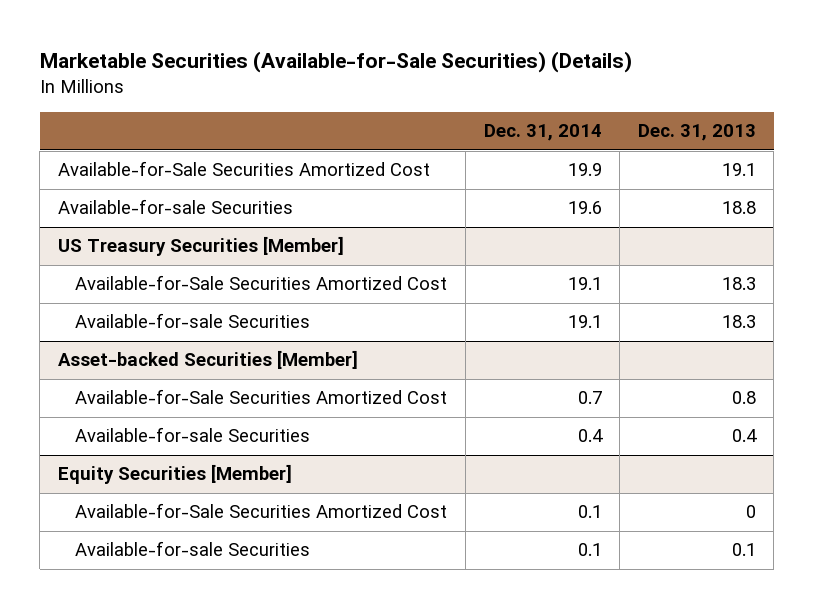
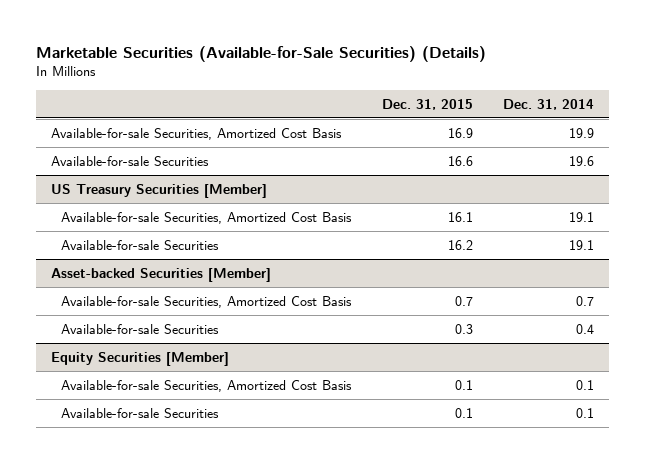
- | Dec. 31, 2014 | Dec. 31, 2013
+ | Dec. 31, 2015 | Dec. 31, 2014
- Available-for-Sale Securities Amortized Cost | 19.9 | 19.1
+ Available-for-sale Securities, Amortized Cost Basis | 16.9 | 19.9
@ US Treasury Securities [Member]
- Available-for-Sale Securities Amortized Cost | 19.1 | 18.3
+ Available-for-sale Securities, Amortized Cost Basis | 16.1 | 19.1
@ Asset-backed Securities [Member]
- Available-for-Sale Securities Amortized Cost | 0.7 | 0.8
+ Available-for-sale Securities, Amortized Cost Basis | 0.7 | 0.7
@ Equity Securities [Member]
- Available-for-Sale Securities Amortized Cost | 0.1 | 0
+ Available-for-sale Securities, Amortized Cost Basis | 0.1 | 0.1

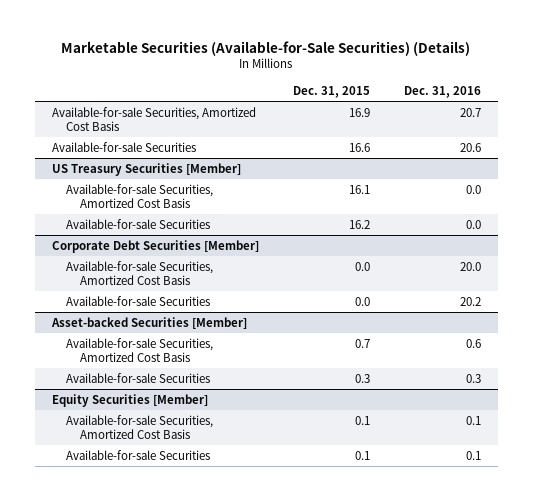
- | Dec. 31, 2015 | Dec. 31, 2014
+ | Dec. 31, 2015 | Dec. 31, 2016
+ Corporate Debt Securities [Member]
+ Available-for-sale Securities, Amortized Cost Basis | 0.0 | 20.0
+ Available-for-sale Securities | 0.0 | 20.2

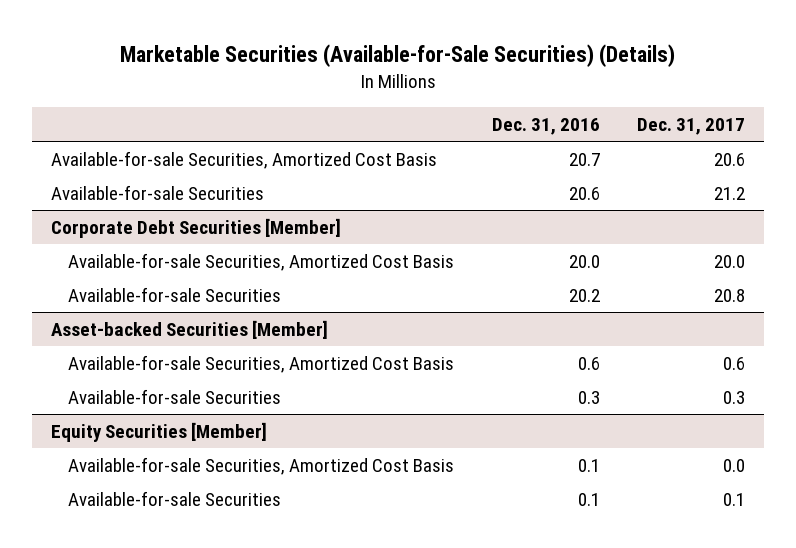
- | Dec. 31, 2015 | Dec. 31, 2016
+ | Dec. 31, 2016 | Dec. 31, 2017
- US Treasury Securities [Member]
- Available-for-sale Securities, Amortized Cost Basis | 16.1 | 0.0
- Available-for-sale Securities | 16.2 | 0.0

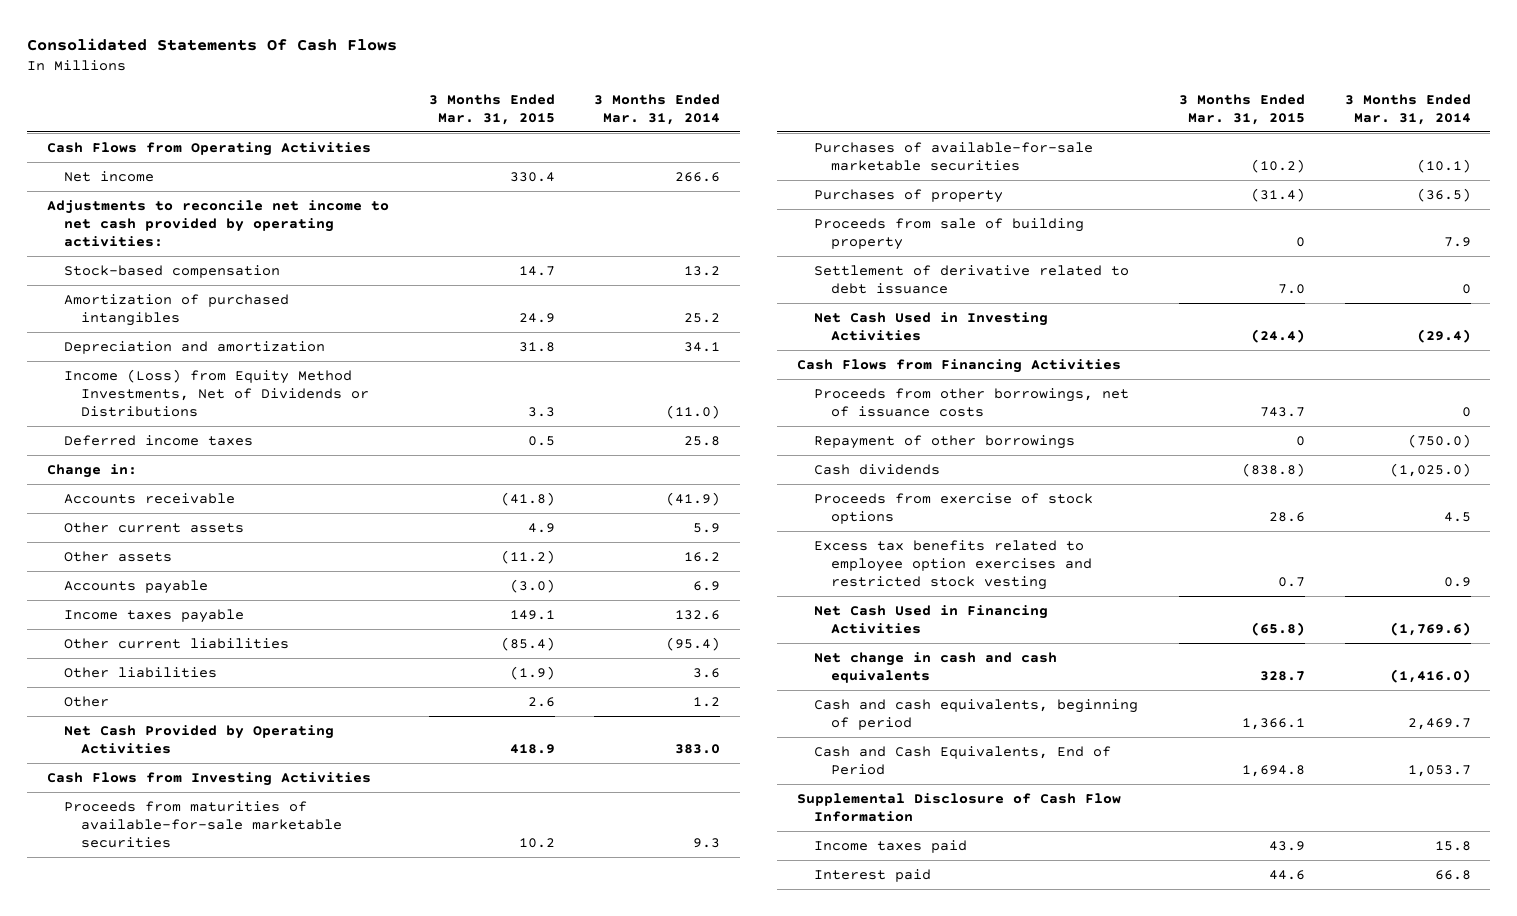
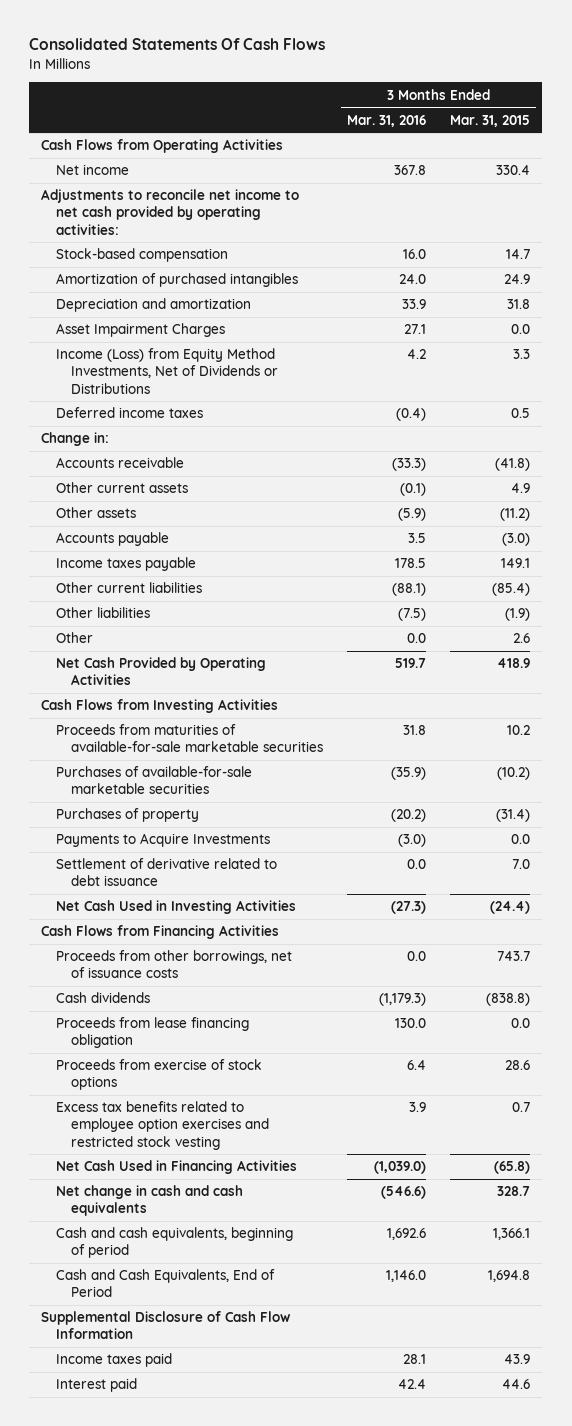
- | 3 Months Ended Mar. 31, 2015 | 3 Months Ended Mar. 31, 2014
+ | 3 Months Ended Mar. 31, 2016 | 3 Months Ended Mar. 31, 2015
+ Asset Impairment Charges | 27.1 | 0.0
- Proceeds from sale of building property | 0 | 7.9
+ Payments to Acquire Investments | (3.0) | 0.0
- Repayment of other borrowings | 0 | (750.0)
+ Proceeds from lease financing obligation | 130.0 | 0.0

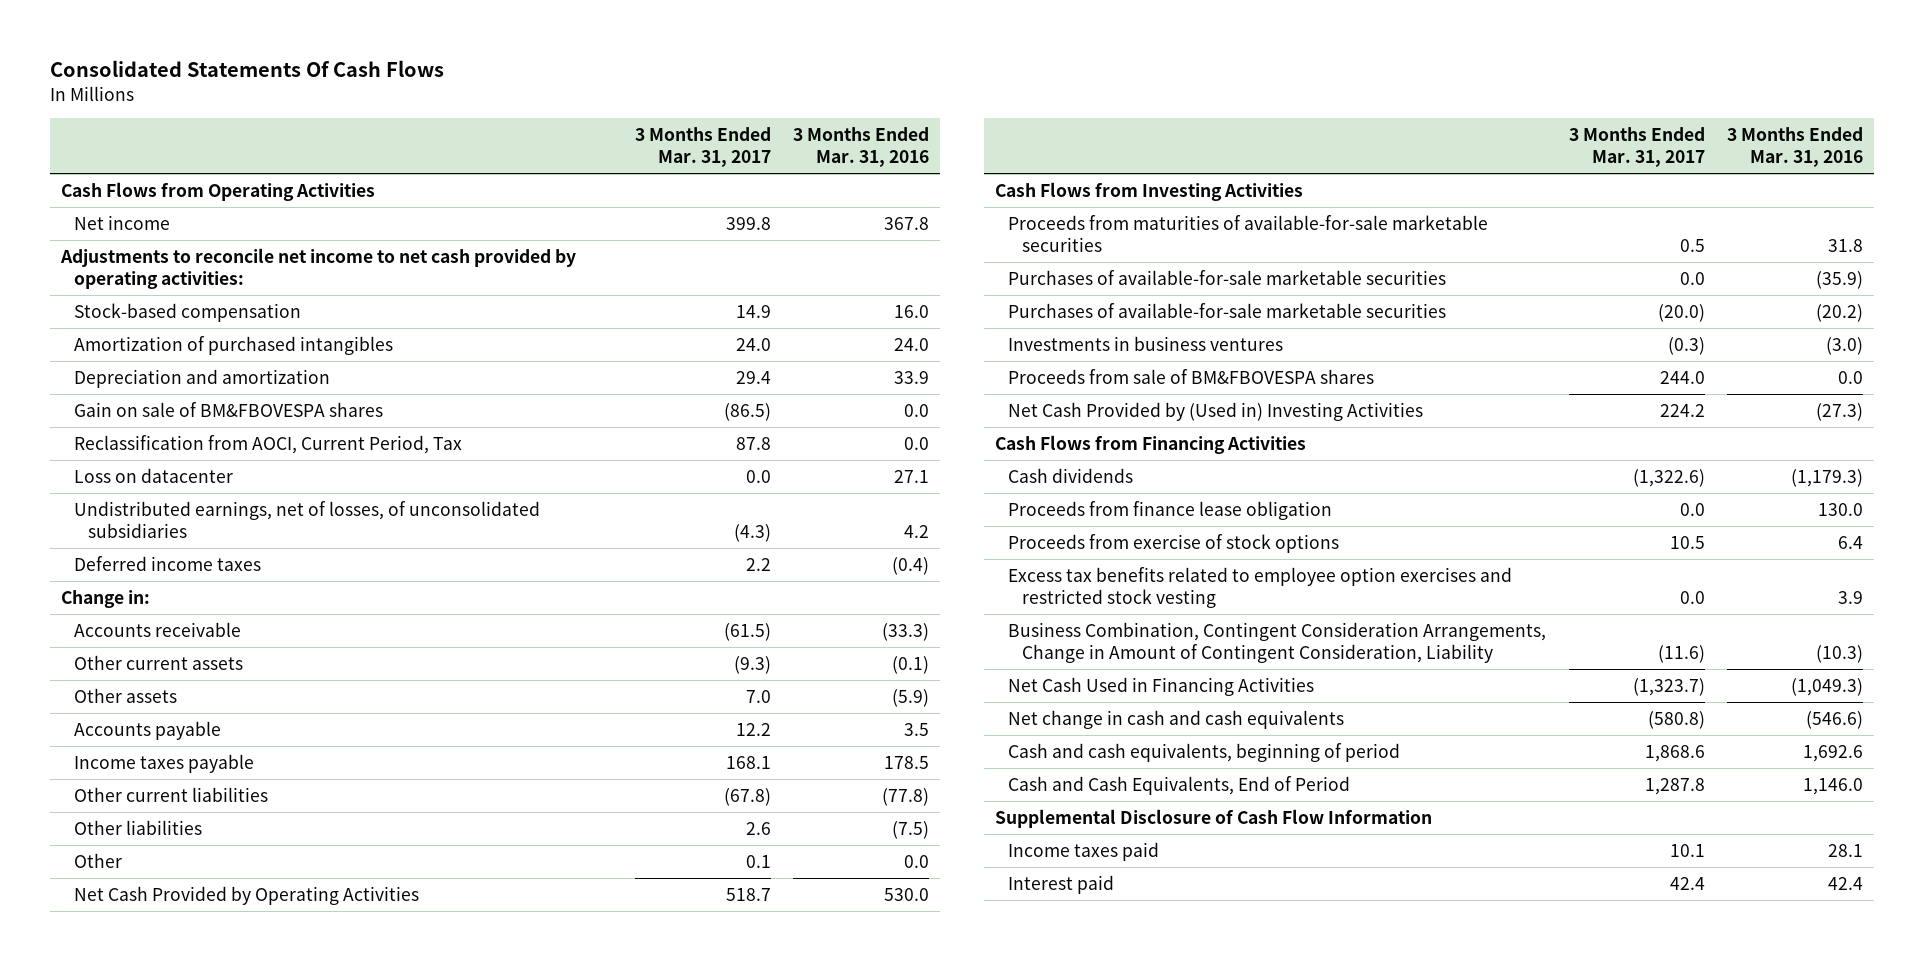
- | 3 Months Ended Mar. 31, 2016 | 3 Months Ended Mar. 31, 2015
+ | 3 Months Ended Mar. 31, 2017 | 3 Months Ended Mar. 31, 2016
- Asset Impairment Charges | 27.1 | 0.0
- Income (Loss) from Equity Method Investments, Net of Dividends or Distributions | 4.2 | 3.3
+ Gain on sale of BM&FBOVESPA shares | (86.5) | 0.0
+ Reclassification from AOCI, Current Period, Tax | 87.8 | 0.0
+ Loss on datacenter | 0.0 | 27.1
+ Undistributed earnings, net of losses, of unconsolidated subsidiaries | (4.3) | 4.2
- Other current liabilities | (88.1) | (85.4)
+ Other current liabilities | (67.8) | (77.8)
- Net Cash Provided by Operating Activities | 519.7 | 418.9
+ Net Cash Provided by Operating Activities | 518.7 | 530.0
- Purchases of property | (20.2) | (31.4)
- Payments to Acquire Investments | (3.0) | 0.0
- Settlement of derivative related to debt issuance | 0.0 | 7.0
- Net Cash Used in Investing Activities | (27.3) | (24.4)
+ Purchases of available-for-sale marketable securities | (20.0) | (20.2)
+ Investments in business ventures | (0.3) | (3.0)
+ Proceeds from sale of BM&FBOVESPA shares | 244.0 | 0.0
+ Net Cash Provided by (Used in) Investing Activities | 224.2 | (27.3)
- Proceeds from other borrowings, net of issuance costs | 0.0 | 743.7
- Proceeds from lease financing obligation | 130.0 | 0.0
+ Proceeds from finance lease obligation | 0.0 | 130.0
- Net Cash Used in Financing Activities | (1,039.0) | (65.8)
+ Business Combination, Contingent Consideration Arrangements, Change in Amount of Contingent Consideration, Liability | (11.6) | (10.3)
+ Net Cash Used in Financing Activities | (1,323.7) | (1,049.3)

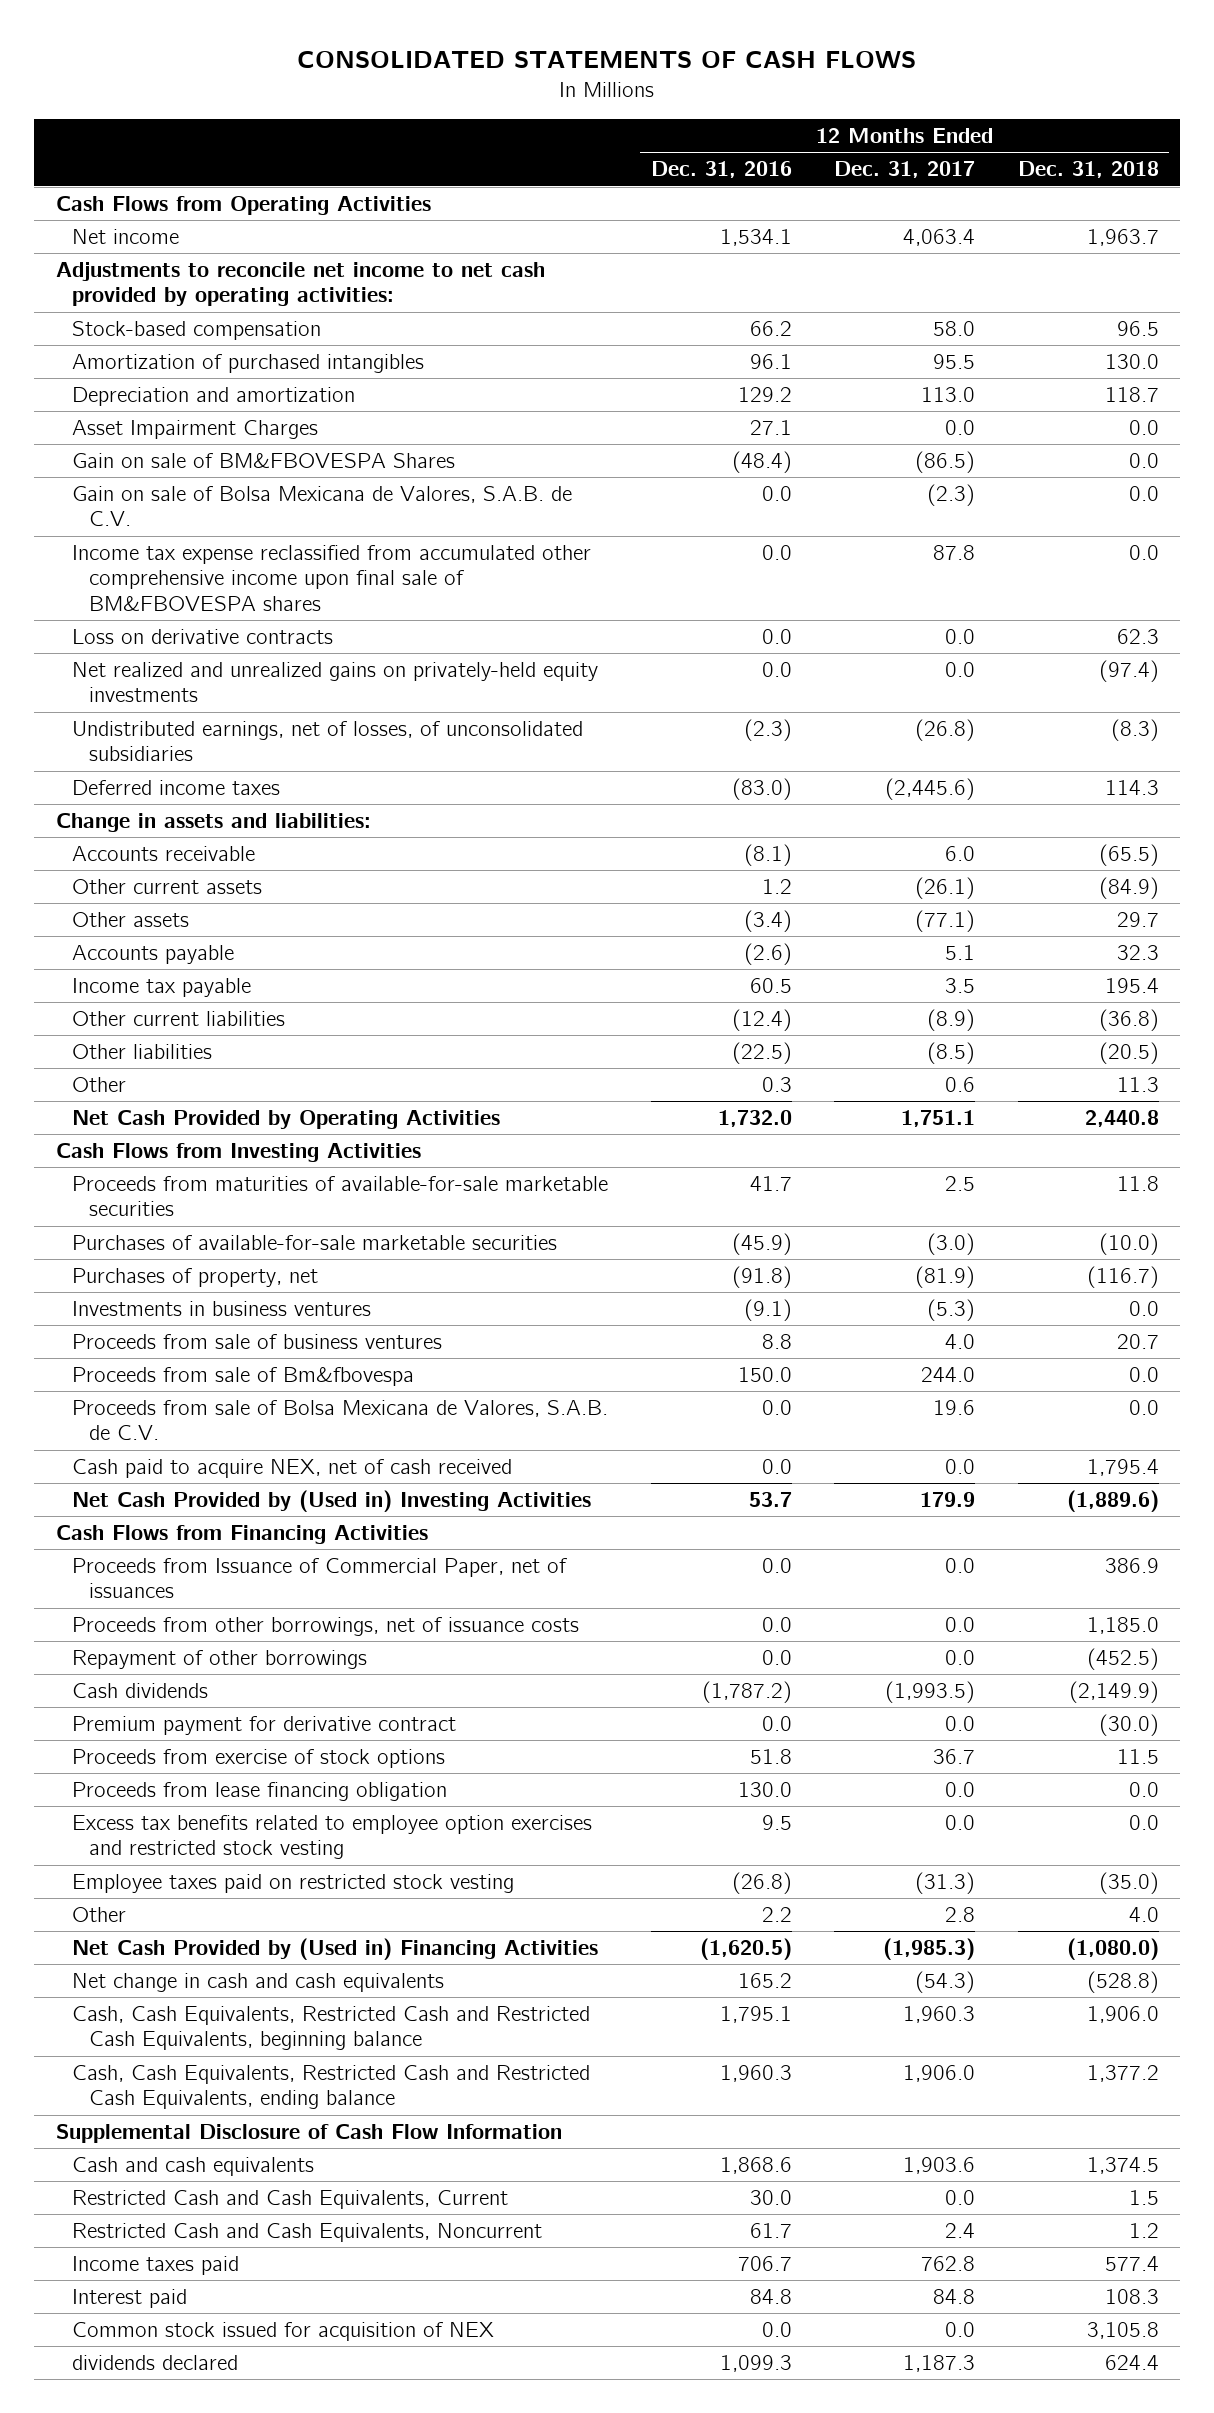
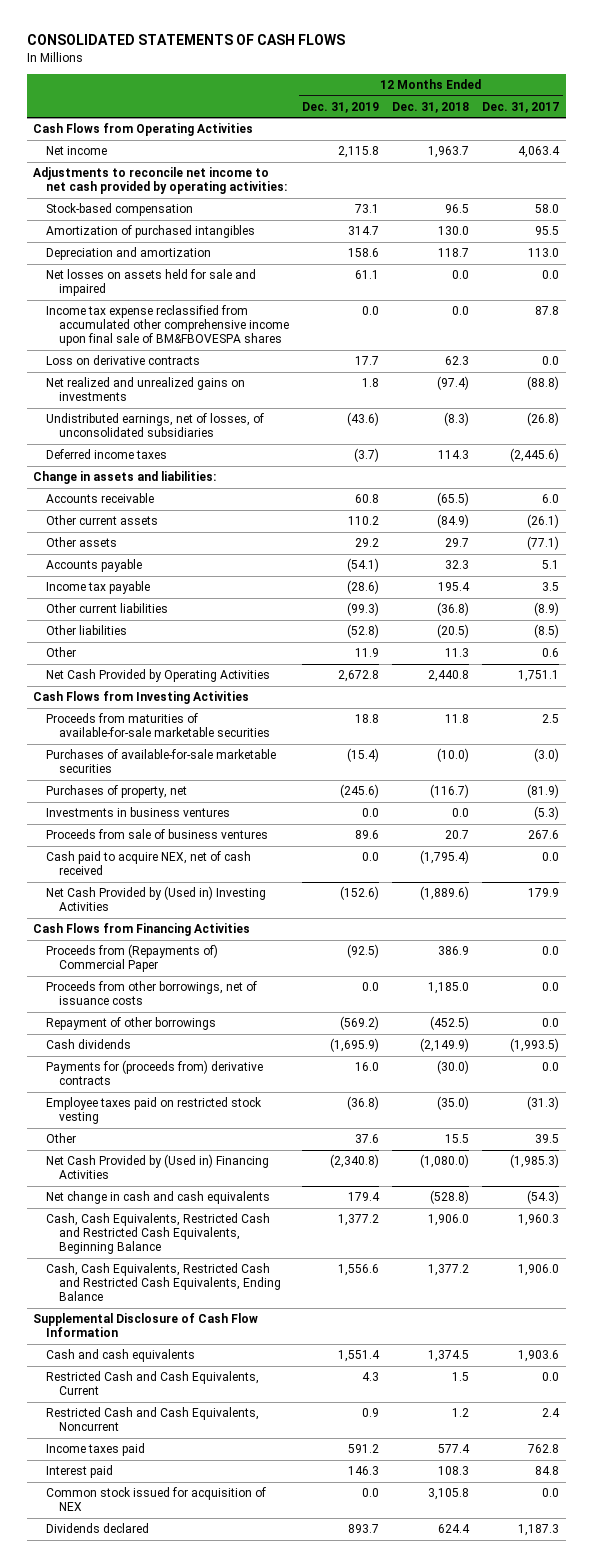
- | 12 Months Ended Dec. 31, 2016 | 12 Months Ended Dec. 31, 2017 | 12 Months Ended Dec. 31, 2018
+ | 12 Months Ended Dec. 31, 2019 | 12 Months Ended Dec. 31, 2018 | 12 Months Ended Dec. 31, 2017
- Asset Impairment Charges | 27.1 | 0.0 | 0.0
- Gain on sale of BM&FBOVESPA Shares | (48.4) | (86.5) | 0.0
- Gain on sale of Bolsa Mexicana de Valores, S.A.B. de C.V. | 0.0 | (2.3) | 0.0
+ Net losses on assets held for sale and impaired | 61.1 | 0.0 | 0.0
- Net realized and unrealized gains on privately-held equity investments | 0.0 | 0.0 | (97.4)
+ Net realized and unrealized gains on investments | 1.8 | (97.4) | (88.8)
- Proceeds from sale of business ventures | 8.8 | 4.0 | 20.7
- Proceeds from sale of Bm&fbovespa | 150.0 | 244.0 | 0.0
- Proceeds from sale of Bolsa Mexicana de Valores, S.A.B. de C.V. | 0.0 | 19.6 | 0.0
- Cash paid to acquire NEX, net of cash received | 0.0 | 0.0 | 1,795.4
+ Proceeds from sale of business ventures | 89.6 | 20.7 | 267.6
+ Cash paid to acquire NEX, net of cash received | 0.0 | (1,795.4) | 0.0
- Proceeds from Issuance of Commercial Paper, net of issuances | 0.0 | 0.0 | 386.9
+ Proceeds from (Repayments of) Commercial Paper | (92.5) | 386.9 | 0.0
- Premium payment for derivative contract | 0.0 | 0.0 | (30.0)
- Proceeds from exercise of stock options | 51.8 | 36.7 | 11.5
- Proceeds from lease financing obligation | 130.0 | 0.0 | 0.0
- Excess tax benefits related to employee option exercises and restricted stock vesting | 9.5 | 0.0 | 0.0
+ Payments for (proceeds from) derivative contracts | 16.0 | (30.0) | 0.0
- Other | 2.2 | 2.8 | 4.0
+ Other | 37.6 | 15.5 | 39.5
- Cash, Cash Equivalents, Restricted Cash and Restricted Cash Equivalents, beginning balance | 1,795.1 | 1,960.3 | 1,906.0
- Cash, Cash Equivalents, Restricted Cash and Restricted Cash Equivalents, ending balance | 1,960.3 | 1,906.0 | 1,377.2
+ Cash, Cash Equivalents, Restricted Cash and Restricted Cash Equivalents, Beginning Balance | 1,377.2 | 1,906.0 | 1,960.3
+ Cash, Cash Equivalents, Restricted Cash and Restricted Cash Equivalents, Ending Balance | 1,556.6 | 1,377.2 | 1,906.0
- dividends declared | 1,099.3 | 1,187.3 | 624.4
+ Dividends declared | 893.7 | 624.4 | 1,187.3

